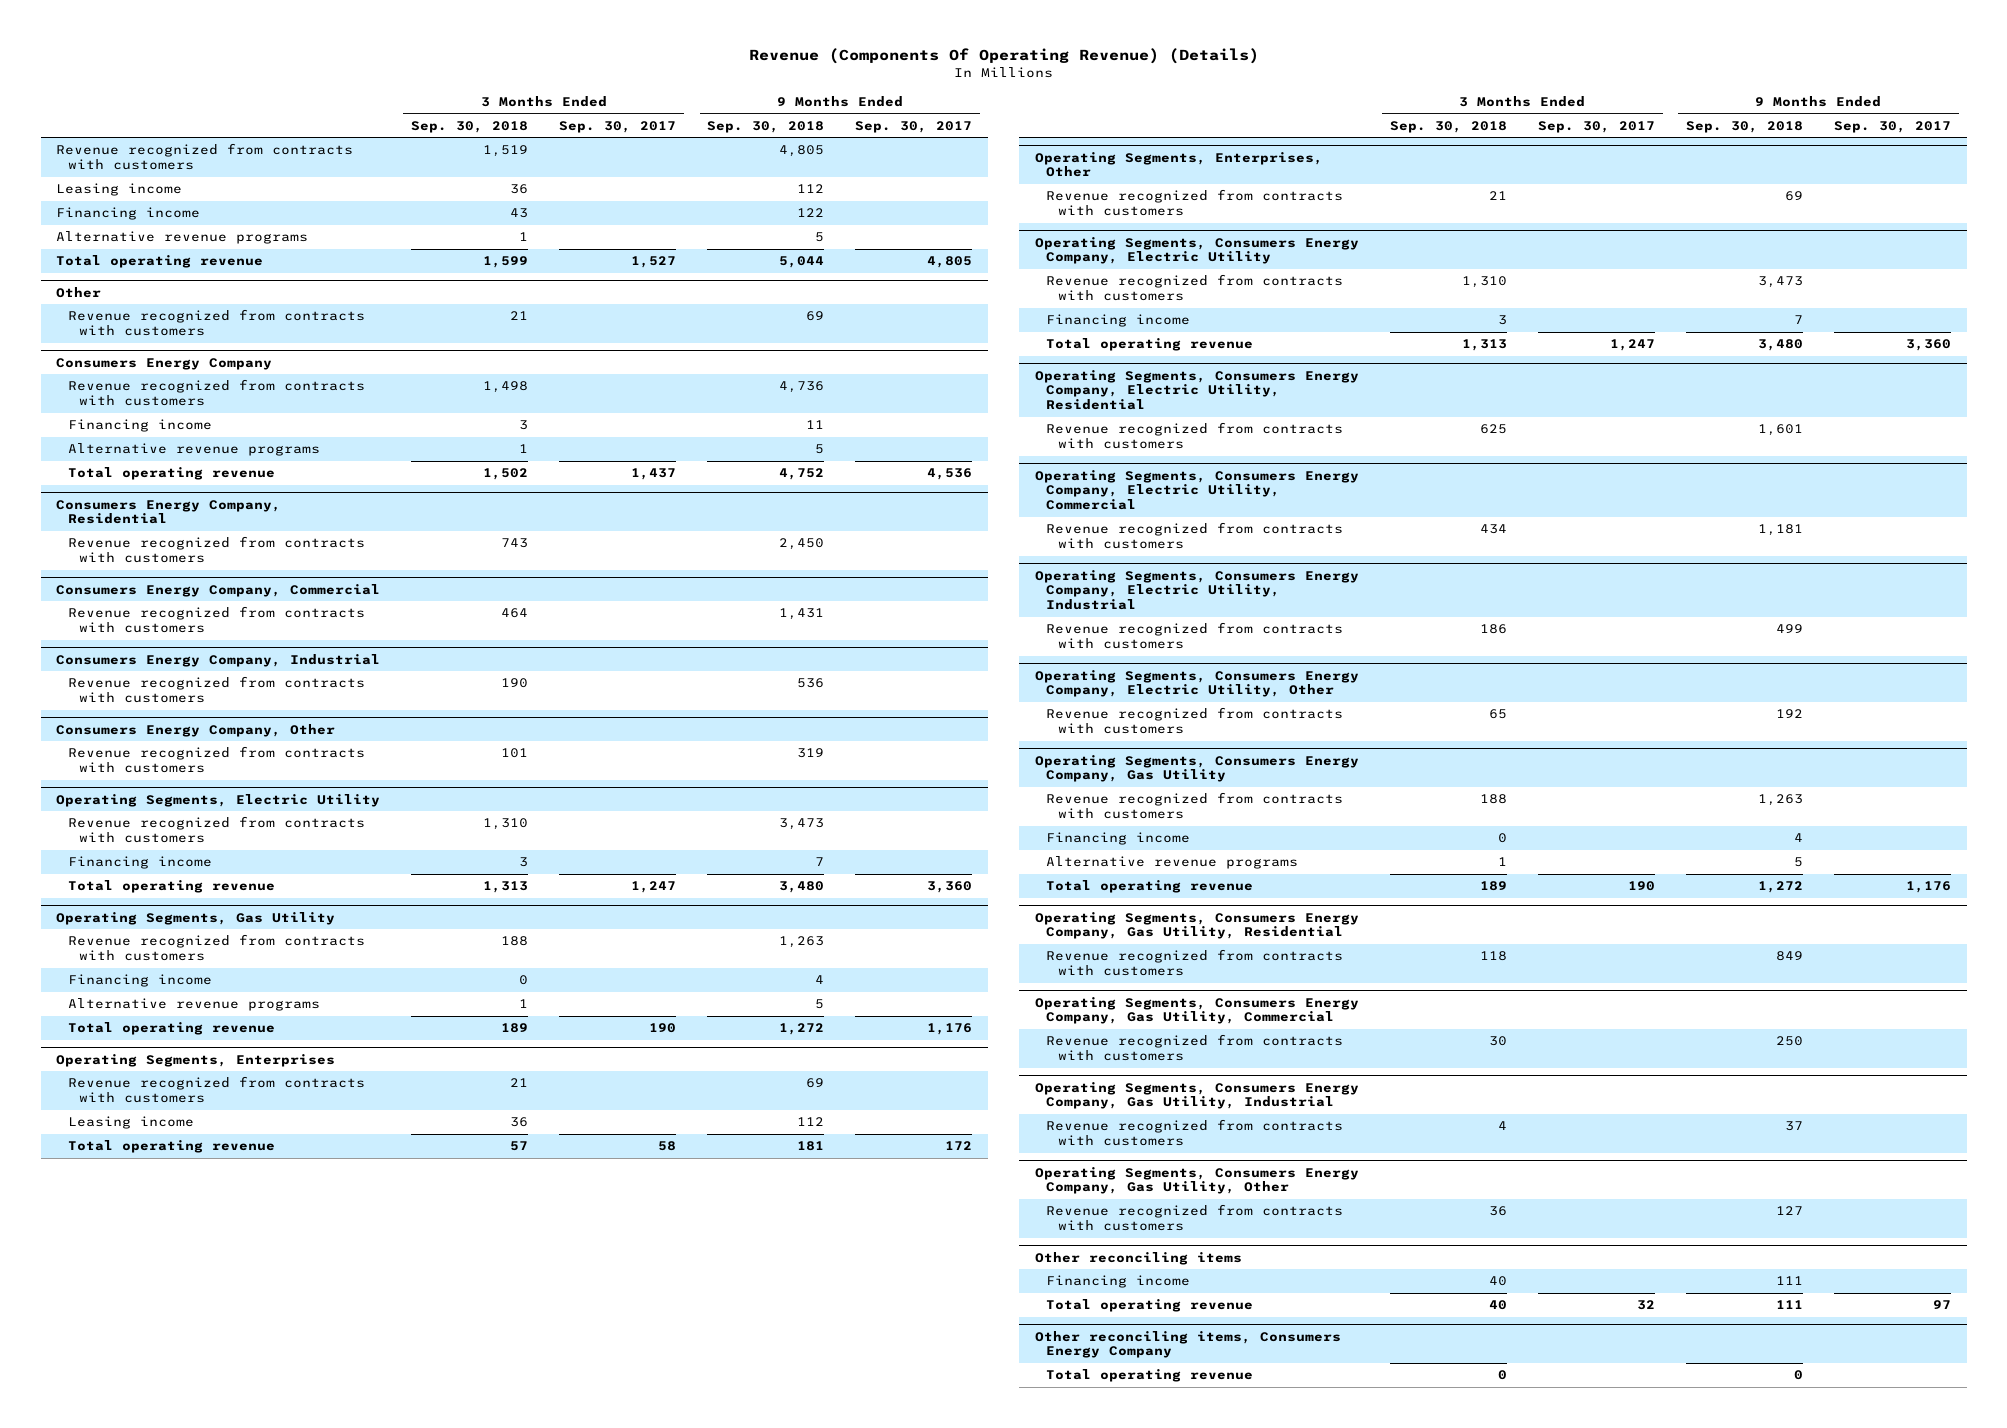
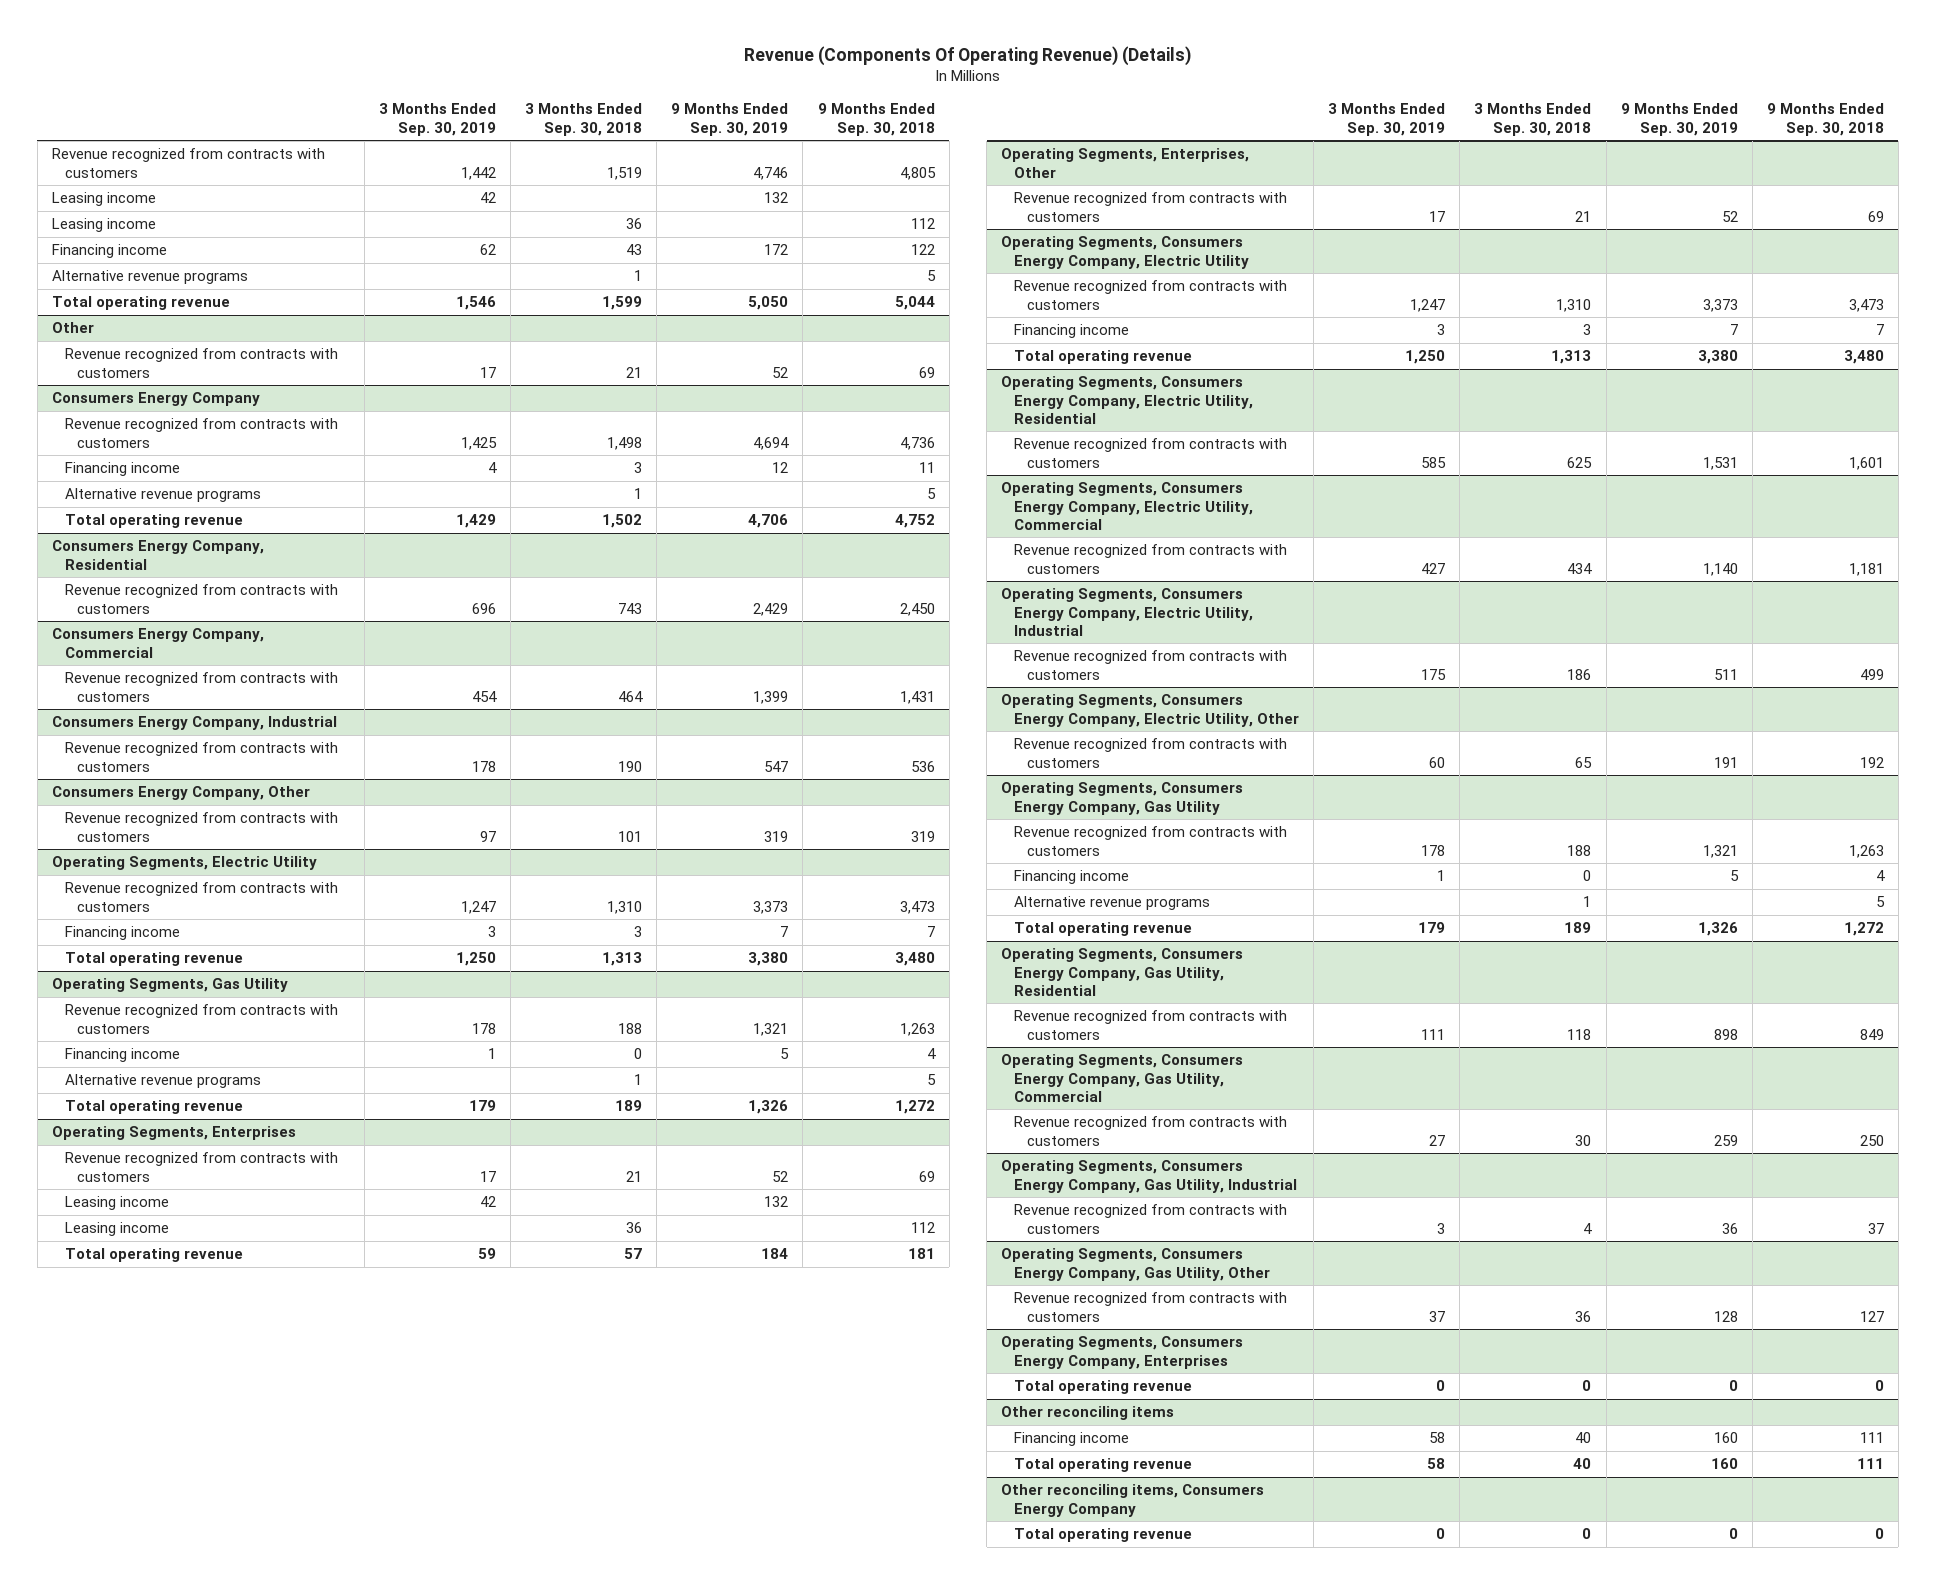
- | 3 Months Ended Sep. 30, 2018 | 3 Months Ended Sep. 30, 2017 | 9 Months Ended Sep. 30, 2018 | 9 Months Ended Sep. 30, 2017
+ | 3 Months Ended Sep. 30, 2019 | 3 Months Ended Sep. 30, 2018 | 9 Months Ended Sep. 30, 2019 | 9 Months Ended Sep. 30, 2018
+ Leasing income | 42 | | 132 |
@ Operating Segments, Enterprises
+ Leasing income | 42 | | 132 |
+ Operating Segments, Consumers Energy Company, Enterprises
+ Total operating revenue | 0 | 0 | 0 | 0

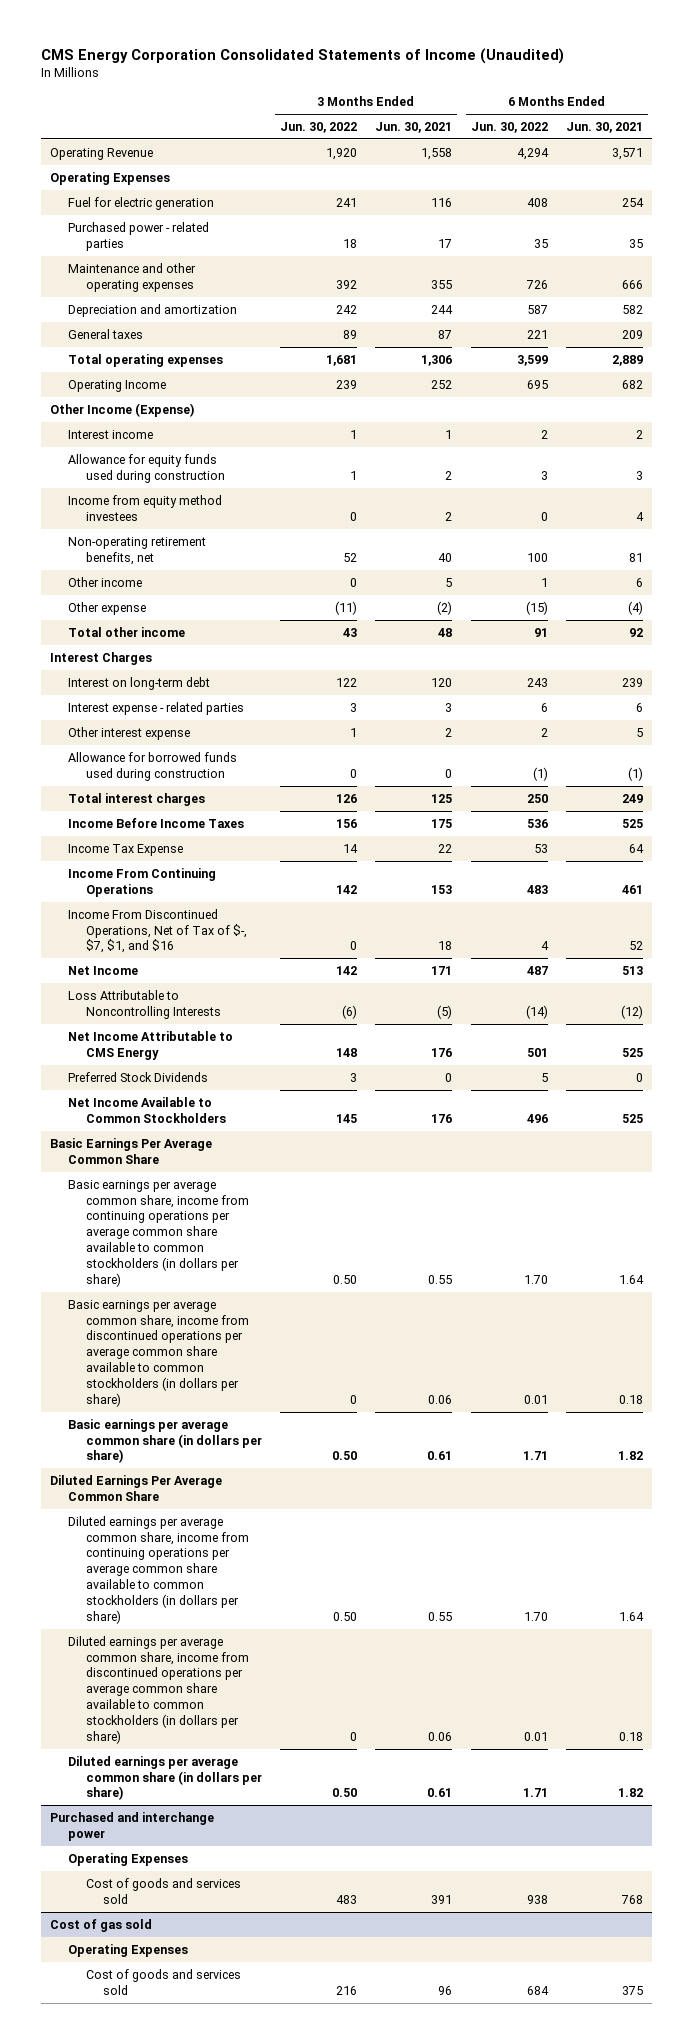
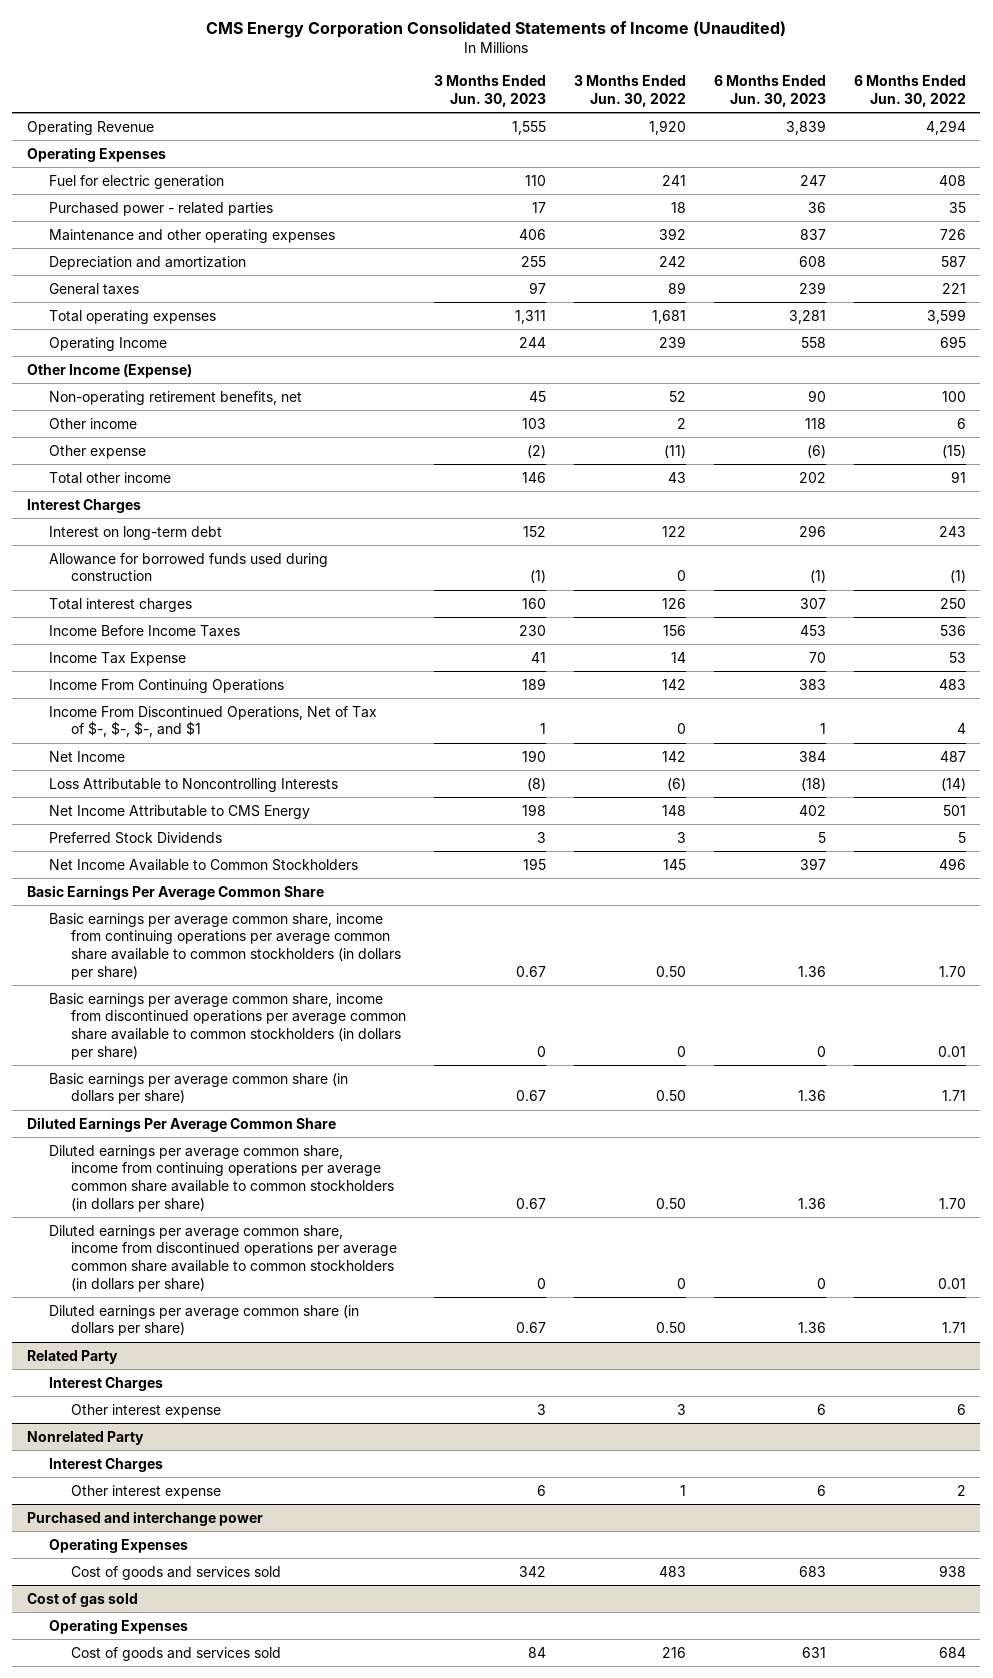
- | 3 Months Ended Jun. 30, 2022 | 3 Months Ended Jun. 30, 2021 | 6 Months Ended Jun. 30, 2022 | 6 Months Ended Jun. 30, 2021
+ | 3 Months Ended Jun. 30, 2023 | 3 Months Ended Jun. 30, 2022 | 6 Months Ended Jun. 30, 2023 | 6 Months Ended Jun. 30, 2022
- Interest income | 1 | 1 | 2 | 2
- Allowance for equity funds used during construction | 1 | 2 | 3 | 3
- Income from equity method investees | 0 | 2 | 0 | 4
- Other income | 0 | 5 | 1 | 6
+ Other income | 103 | 2 | 118 | 6
- Interest expense - related parties | 3 | 3 | 6 | 6
- Other interest expense | 1 | 2 | 2 | 5
- Income From Discontinued Operations, Net of Tax of $-, $7, $1, and $16 | 0 | 18 | 4 | 52
+ Income From Discontinued Operations, Net of Tax of $-, $-, $-, and $1 | 1 | 0 | 1 | 4
+ Related Party
+ Interest Charges
+ Other interest expense | 3 | 3 | 6 | 6
+ Nonrelated Party
+ Interest Charges
+ Other interest expense | 6 | 1 | 6 | 2

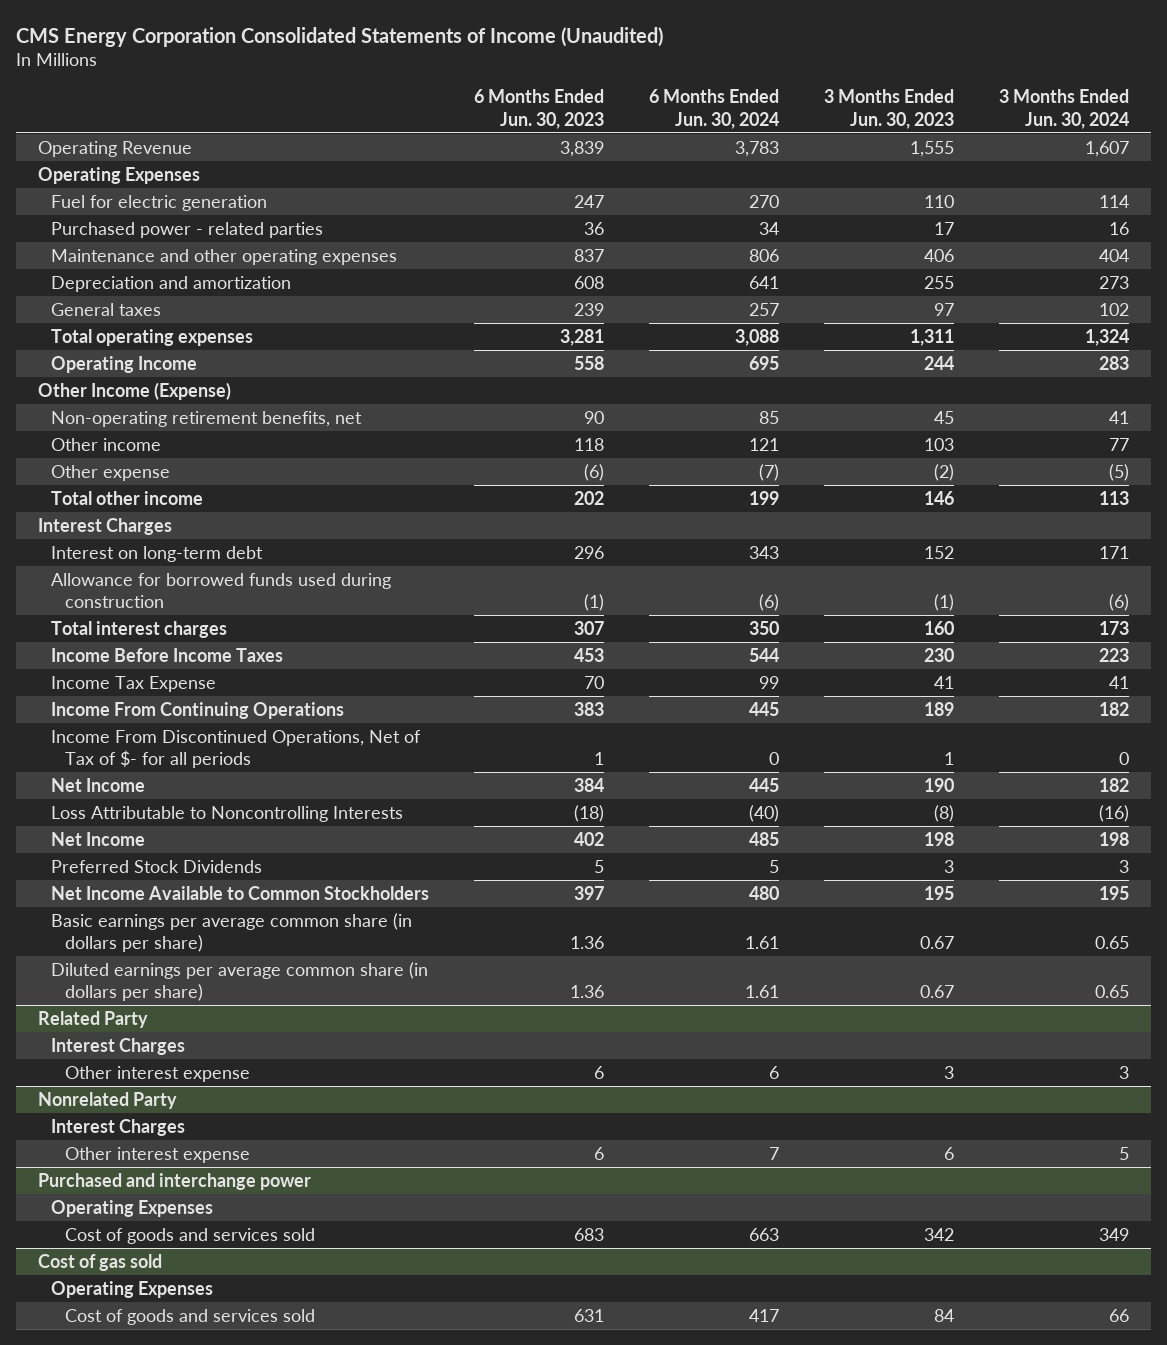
- | 3 Months Ended Jun. 30, 2023 | 3 Months Ended Jun. 30, 2022 | 6 Months Ended Jun. 30, 2023 | 6 Months Ended Jun. 30, 2022
+ | 6 Months Ended Jun. 30, 2023 | 6 Months Ended Jun. 30, 2024 | 3 Months Ended Jun. 30, 2023 | 3 Months Ended Jun. 30, 2024
- Income From Discontinued Operations, Net of Tax of $-, $-, $-, and $1 | 1 | 0 | 1 | 4
+ Income From Discontinued Operations, Net of Tax of $- for all periods | 1 | 0 | 1 | 0
- Net Income Attributable to CMS Energy | 198 | 148 | 402 | 501
+ Net Income | 402 | 485 | 198 | 198
- Basic Earnings Per Average Common Share
- Basic earnings per average common share, income from continuing operations per average common share available to common stockholders (in dollars per share) | 0.67 | 0.50 | 1.36 | 1.70
- Basic earnings per average common share, income from discontinued operations per average common share available to common stockholders (in dollars per share) | 0 | 0 | 0 | 0.01
- Diluted Earnings Per Average Common Share
- Diluted earnings per average common share, income from continuing operations per average common share available to common stockholders (in dollars per share) | 0.67 | 0.50 | 1.36 | 1.70
- Diluted earnings per average common share, income from discontinued operations per average common share available to common stockholders (in dollars per share) | 0 | 0 | 0 | 0.01

